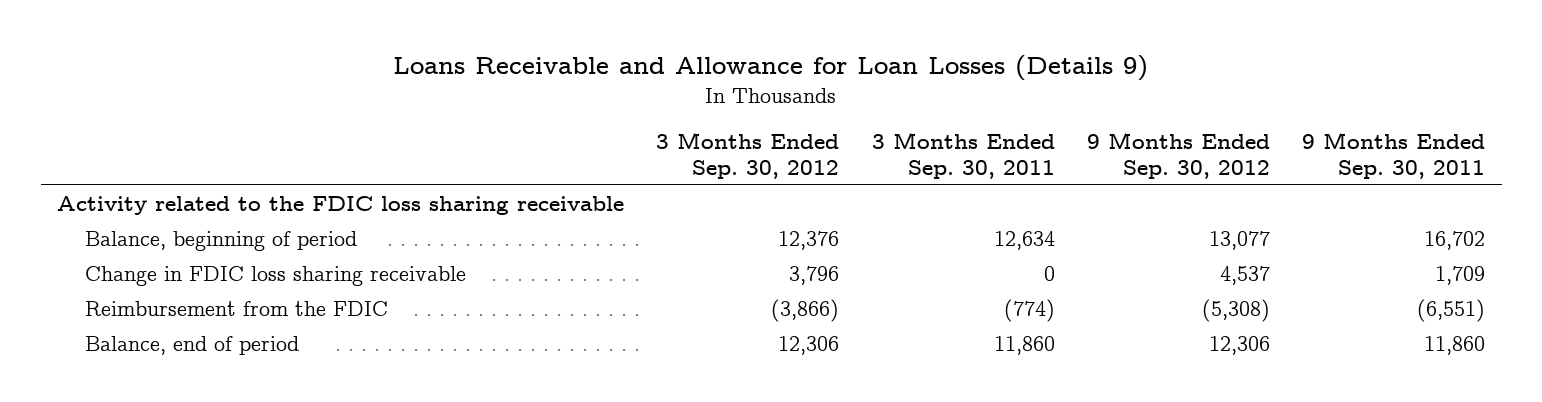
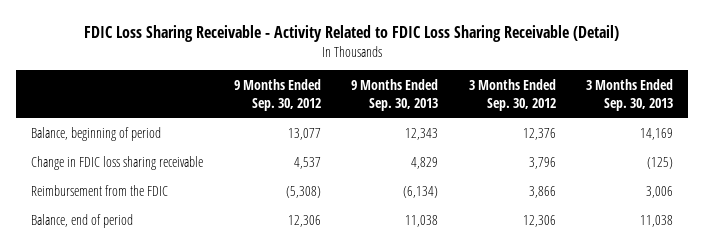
- Loans Receivable and Allowance for Loan Losses (Details 9)
+ FDIC Loss Sharing Receivable - Activity Related to FDIC Loss Sharing Receivable (Detail)
- | 3 Months Ended Sep. 30, 2012 | 3 Months Ended Sep. 30, 2011 | 9 Months Ended Sep. 30, 2012 | 9 Months Ended Sep. 30, 2011
+ | 9 Months Ended Sep. 30, 2012 | 9 Months Ended Sep. 30, 2013 | 3 Months Ended Sep. 30, 2012 | 3 Months Ended Sep. 30, 2013
- Activity related to the FDIC loss sharing receivable
- Reimbursement from the FDIC | (3,866) | (774) | (5,308) | (6,551)
+ Reimbursement from the FDIC | (5,308) | (6,134) | 3,866 | 3,006

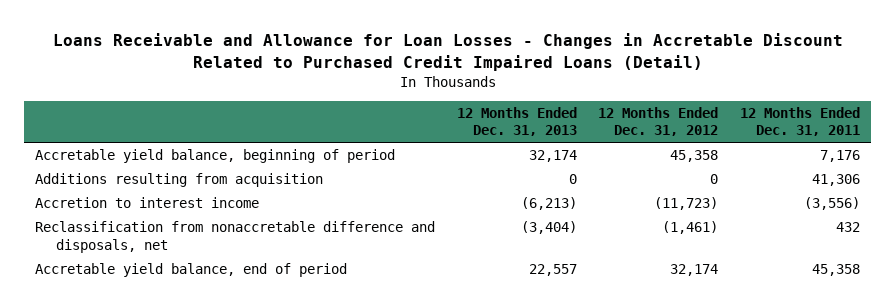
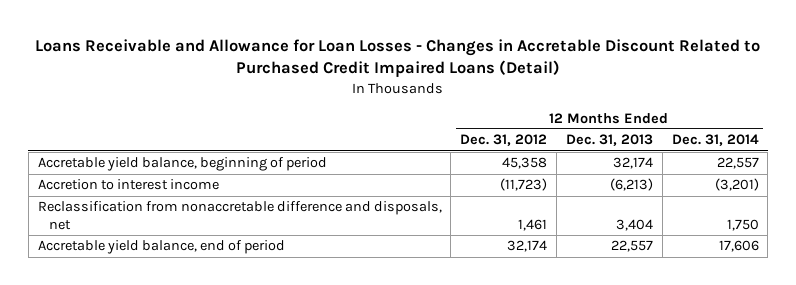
- | 12 Months Ended Dec. 31, 2013 | 12 Months Ended Dec. 31, 2012 | 12 Months Ended Dec. 31, 2011
+ | 12 Months Ended Dec. 31, 2012 | 12 Months Ended Dec. 31, 2013 | 12 Months Ended Dec. 31, 2014
- Additions resulting from acquisition | 0 | 0 | 41,306
- Reclassification from nonaccretable difference and disposals, net | (3,404) | (1,461) | 432
+ Reclassification from nonaccretable difference and disposals, net | 1,461 | 3,404 | 1,750

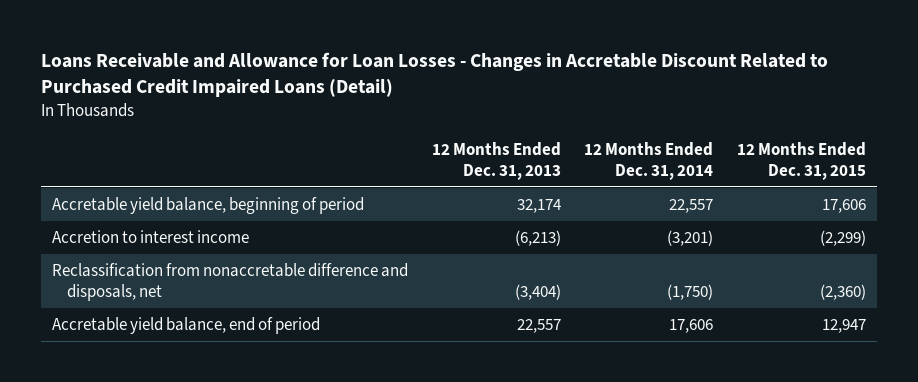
- | 12 Months Ended Dec. 31, 2012 | 12 Months Ended Dec. 31, 2013 | 12 Months Ended Dec. 31, 2014
+ | 12 Months Ended Dec. 31, 2013 | 12 Months Ended Dec. 31, 2014 | 12 Months Ended Dec. 31, 2015
- Reclassification from nonaccretable difference and disposals, net | 1,461 | 3,404 | 1,750
+ Reclassification from nonaccretable difference and disposals, net | (3,404) | (1,750) | (2,360)

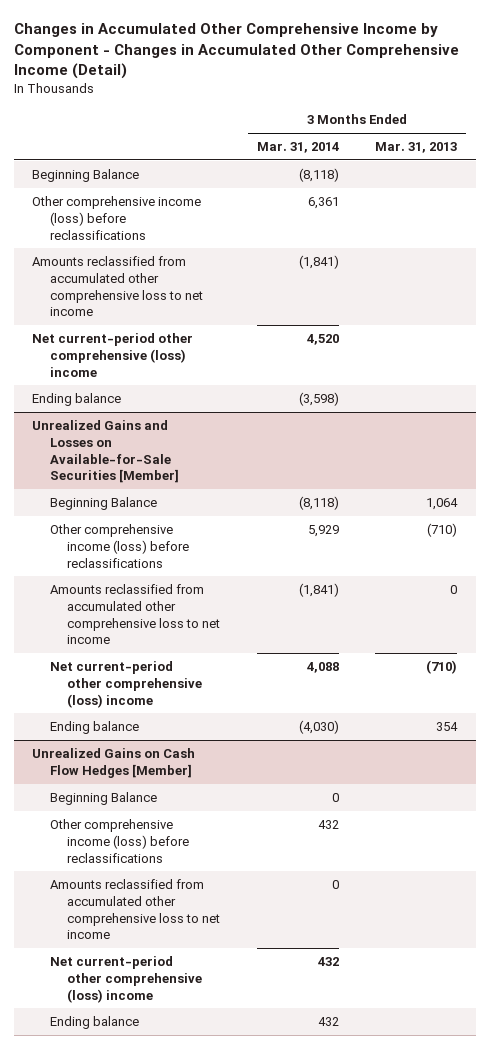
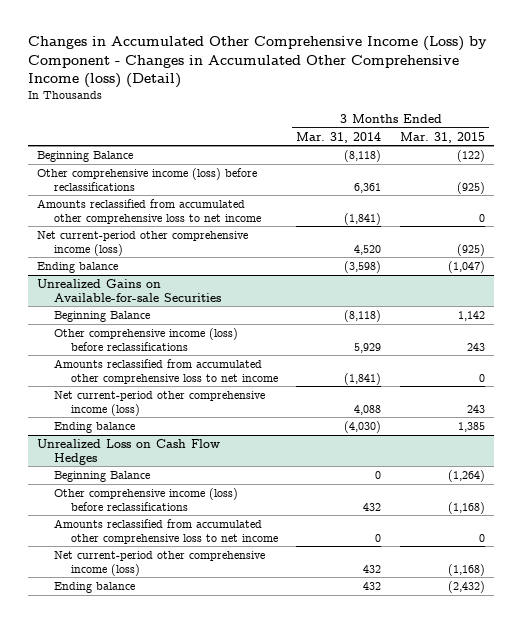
- Changes in Accumulated Other Comprehensive Income by Component - Changes in Accumulated Other Comprehensive Income (Detail)
+ Changes in Accumulated Other Comprehensive Income (Loss) by Component - Changes in Accumulated Other Comprehensive Income (loss) (Detail)
- | 3 Months Ended Mar. 31, 2014 | 3 Months Ended Mar. 31, 2013
+ | 3 Months Ended Mar. 31, 2014 | 3 Months Ended Mar. 31, 2015
- Net current-period other comprehensive (loss) income | 4,520 |
+ Net current-period other comprehensive income (loss) | 4,520 | (925)
- Unrealized Gains and Losses on Available-for-Sale Securities [Member]
+ Unrealized Gains on Available-for-sale Securities
- Net current-period other comprehensive (loss) income | 4,088 | (710)
+ Net current-period other comprehensive income (loss) | 4,088 | 243
- Unrealized Gains on Cash Flow Hedges [Member]
+ Unrealized Loss on Cash Flow Hedges
- Net current-period other comprehensive (loss) income | 432 |
+ Net current-period other comprehensive income (loss) | 432 | (1,168)

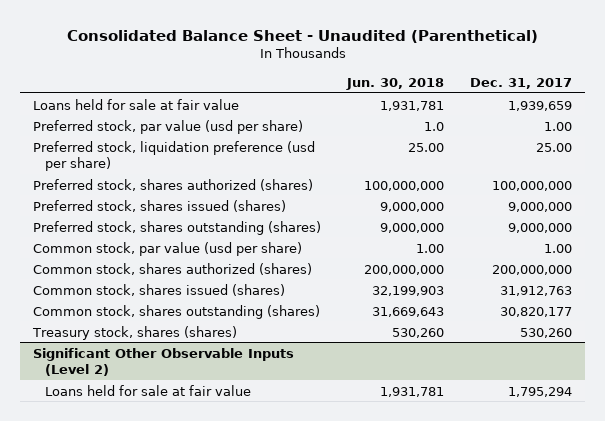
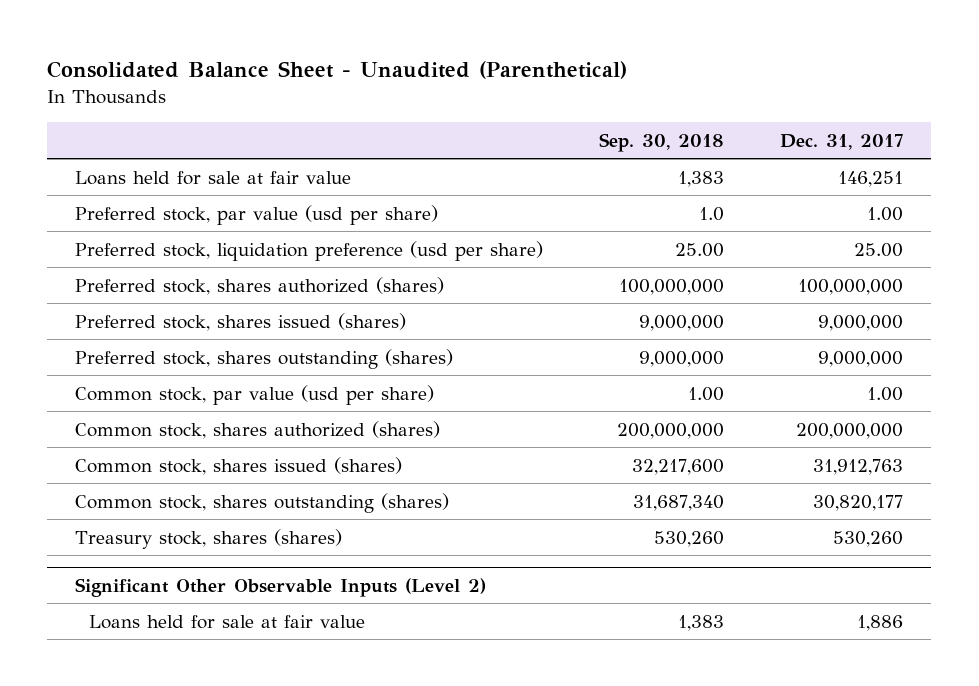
- | Jun. 30, 2018 | Dec. 31, 2017
+ | Sep. 30, 2018 | Dec. 31, 2017
- Loans held for sale at fair value | 1,931,781 | 1,939,659
+ Loans held for sale at fair value | 1,383 | 146,251
@ Significant Other Observable Inputs (Level 2)
- Loans held for sale at fair value | 1,931,781 | 1,795,294
+ Loans held for sale at fair value | 1,383 | 1,886

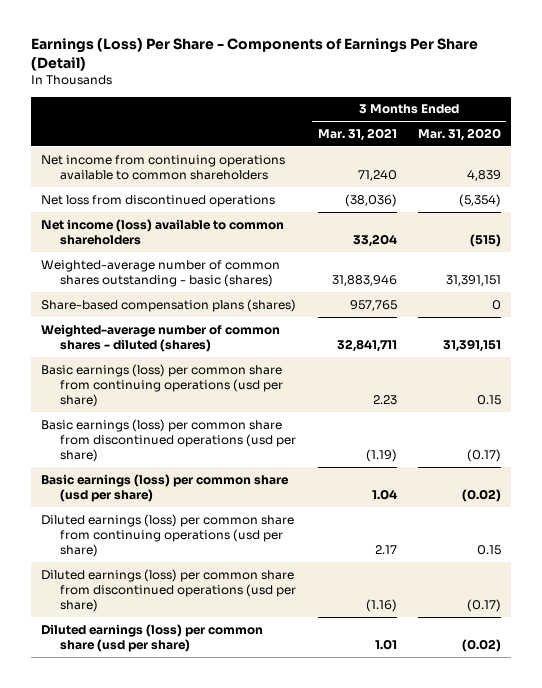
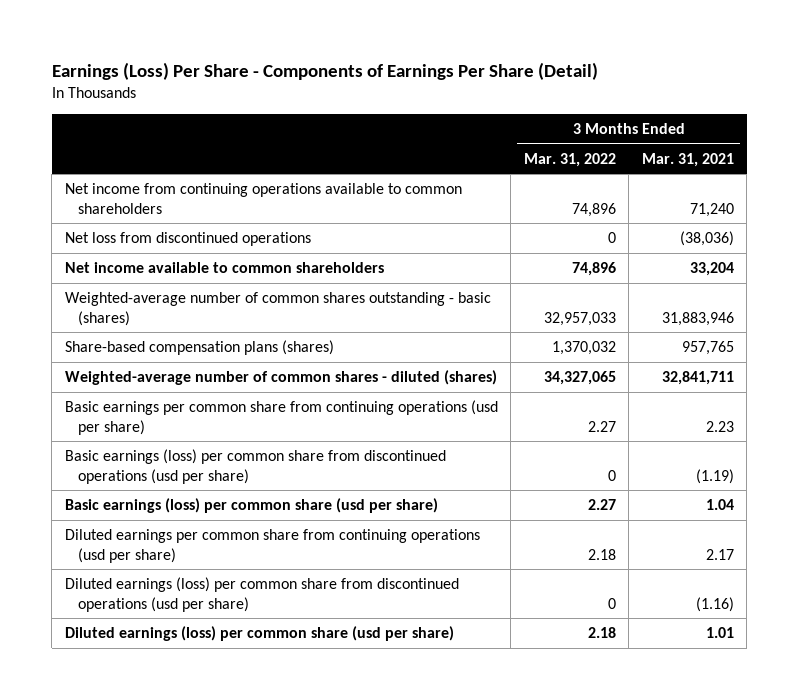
- | 3 Months Ended Mar. 31, 2021 | 3 Months Ended Mar. 31, 2020
+ | 3 Months Ended Mar. 31, 2022 | 3 Months Ended Mar. 31, 2021
- Net income (loss) available to common shareholders | 33,204 | (515)
+ Net income available to common shareholders | 74,896 | 33,204
- Basic earnings (loss) per common share from continuing operations (usd per share) | 2.23 | 0.15
+ Basic earnings per common share from continuing operations (usd per share) | 2.27 | 2.23
- Diluted earnings (loss) per common share from continuing operations (usd per share) | 2.17 | 0.15
+ Diluted earnings per common share from continuing operations (usd per share) | 2.18 | 2.17

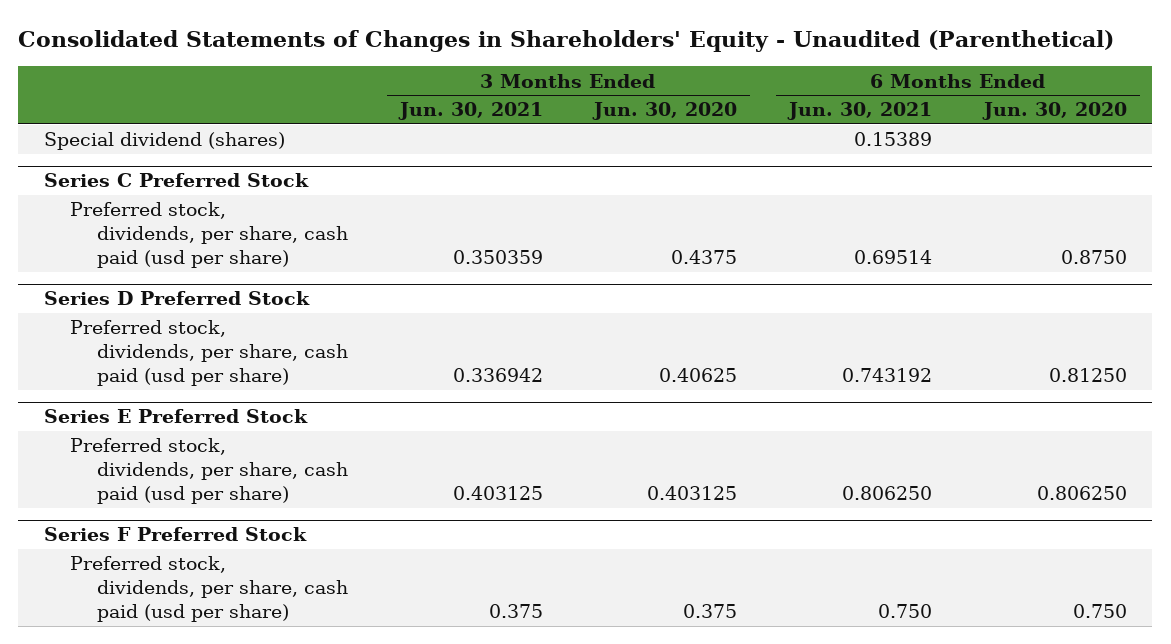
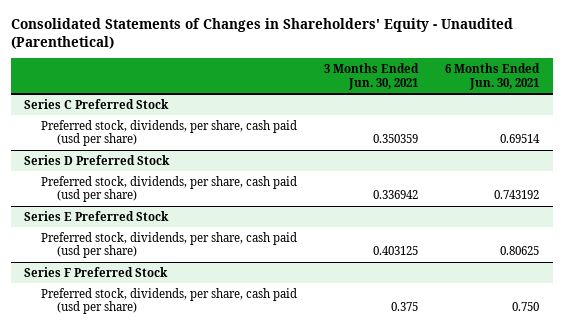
- | 3 Months Ended Jun. 30, 2021 | 3 Months Ended Jun. 30, 2020 | 6 Months Ended Jun. 30, 2021 | 6 Months Ended Jun. 30, 2020
+ | 3 Months Ended Jun. 30, 2021 | 6 Months Ended Jun. 30, 2021
- Special dividend (shares) | | | 0.15389 |
@ Series E Preferred Stock
- Preferred stock, dividends, per share, cash paid (usd per share) | 0.403125 | 0.403125 | 0.806250 | 0.806250
+ Preferred stock, dividends, per share, cash paid (usd per share) | 0.403125 | 0.80625

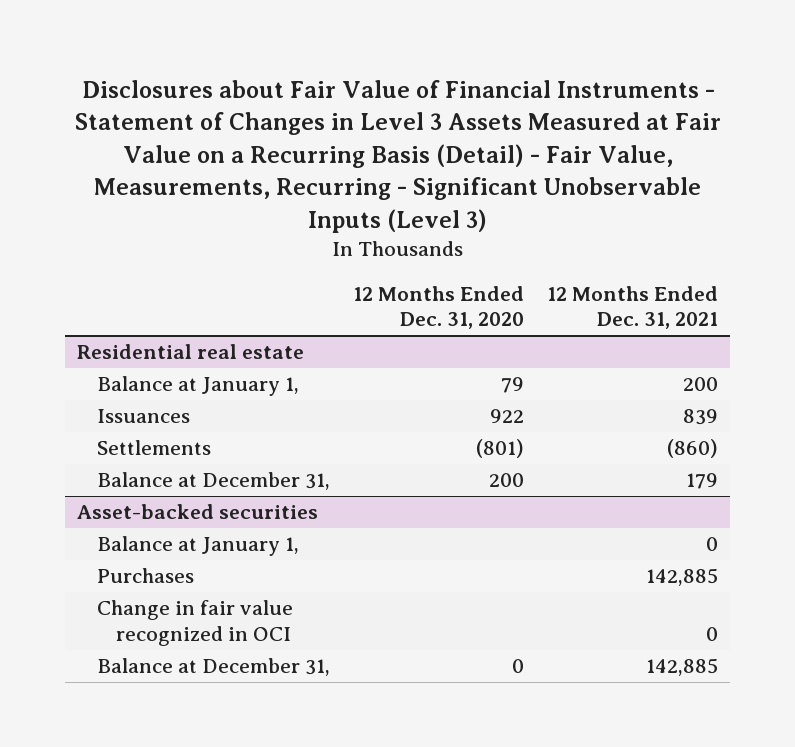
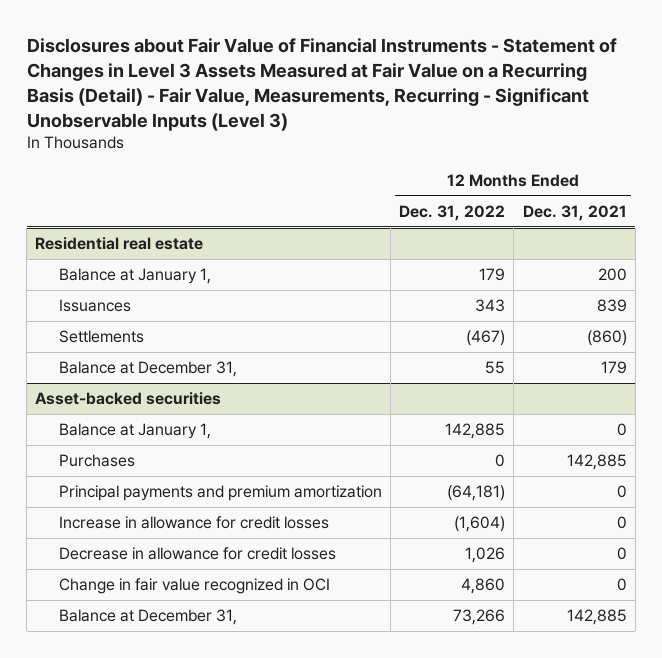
- | 12 Months Ended Dec. 31, 2020 | 12 Months Ended Dec. 31, 2021
+ | 12 Months Ended Dec. 31, 2022 | 12 Months Ended Dec. 31, 2021
@ Asset-backed securities
+ Principal payments and premium amortization | (64,181) | 0
+ Increase in allowance for credit losses | (1,604) | 0
+ Decrease in allowance for credit losses | 1,026 | 0

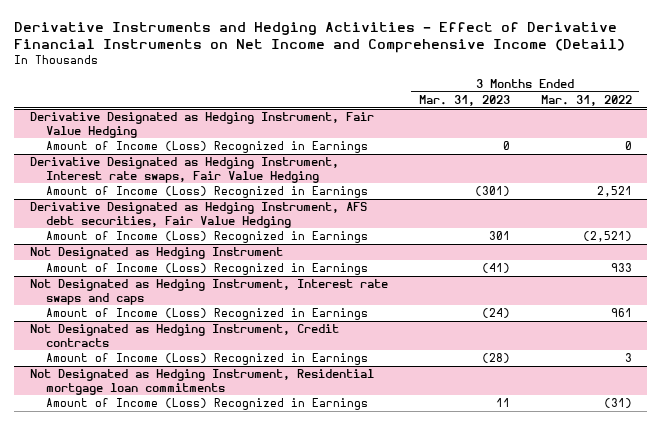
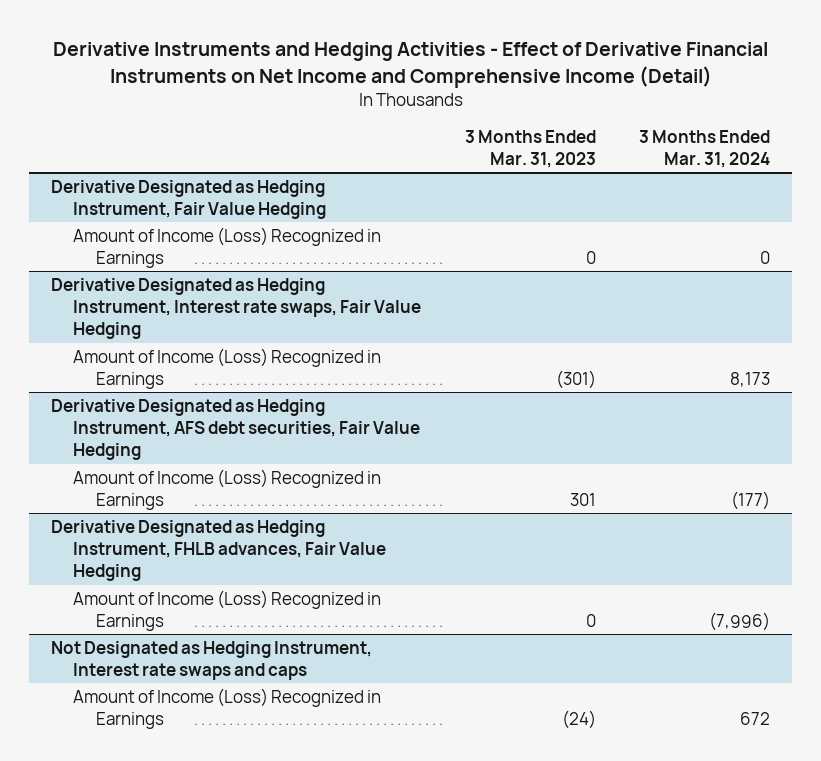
- | 3 Months Ended Mar. 31, 2023 | 3 Months Ended Mar. 31, 2022
+ | 3 Months Ended Mar. 31, 2023 | 3 Months Ended Mar. 31, 2024
- Not Designated as Hedging Instrument
- Amount of Income (Loss) Recognized in Earnings | (41) | 933
+ Derivative Designated as Hedging Instrument, FHLB advances, Fair Value Hedging
+ Amount of Income (Loss) Recognized in Earnings | 0 | (7,996)
- Not Designated as Hedging Instrument, Credit contracts
- Amount of Income (Loss) Recognized in Earnings | (28) | 3
- Not Designated as Hedging Instrument, Residential mortgage loan commitments
- Amount of Income (Loss) Recognized in Earnings | 11 | (31)

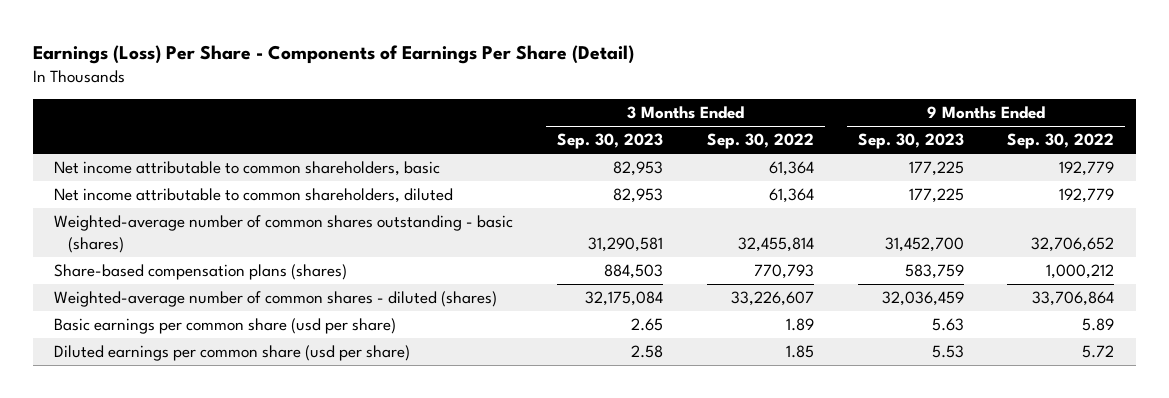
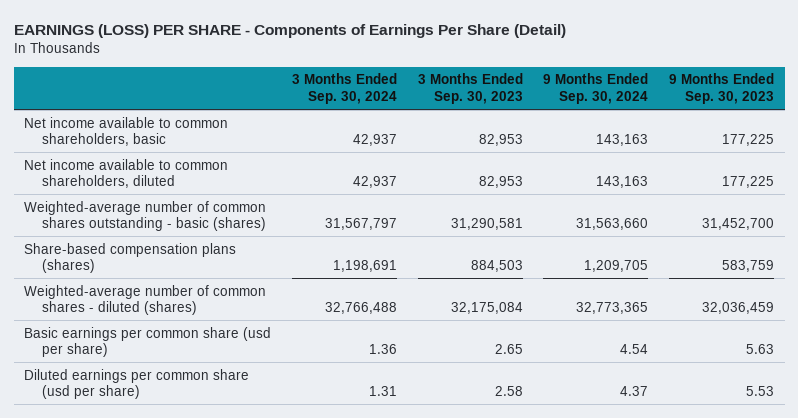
- Earnings (Loss) Per Share - Components of Earnings Per Share (Detail)
+ EARNINGS (LOSS) PER SHARE - Components of Earnings Per Share (Detail)
- | 3 Months Ended Sep. 30, 2023 | 3 Months Ended Sep. 30, 2022 | 9 Months Ended Sep. 30, 2023 | 9 Months Ended Sep. 30, 2022
+ | 3 Months Ended Sep. 30, 2024 | 3 Months Ended Sep. 30, 2023 | 9 Months Ended Sep. 30, 2024 | 9 Months Ended Sep. 30, 2023
- Net income attributable to common shareholders, basic | 82,953 | 61,364 | 177,225 | 192,779
- Net income attributable to common shareholders, diluted | 82,953 | 61,364 | 177,225 | 192,779
+ Net income available to common shareholders, basic | 42,937 | 82,953 | 143,163 | 177,225
+ Net income available to common shareholders, diluted | 42,937 | 82,953 | 143,163 | 177,225

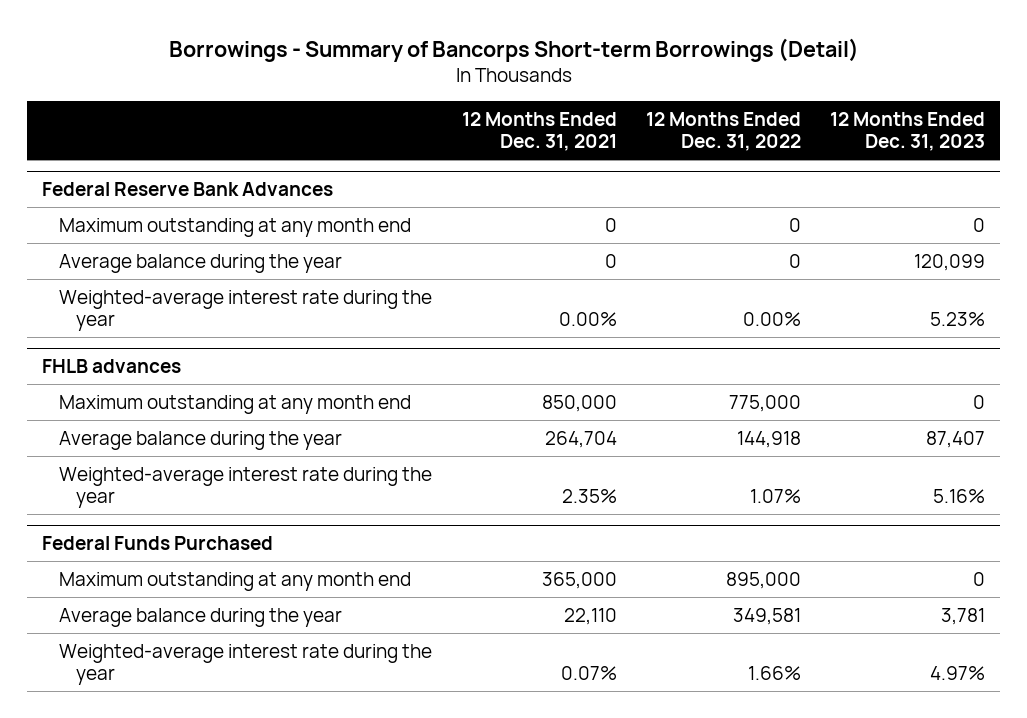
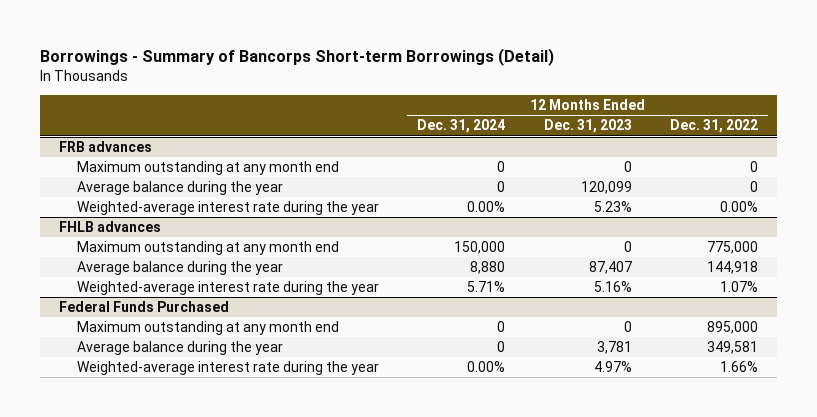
- | 12 Months Ended Dec. 31, 2021 | 12 Months Ended Dec. 31, 2022 | 12 Months Ended Dec. 31, 2023
+ | 12 Months Ended Dec. 31, 2024 | 12 Months Ended Dec. 31, 2023 | 12 Months Ended Dec. 31, 2022
- Federal Reserve Bank Advances
+ FRB advances

